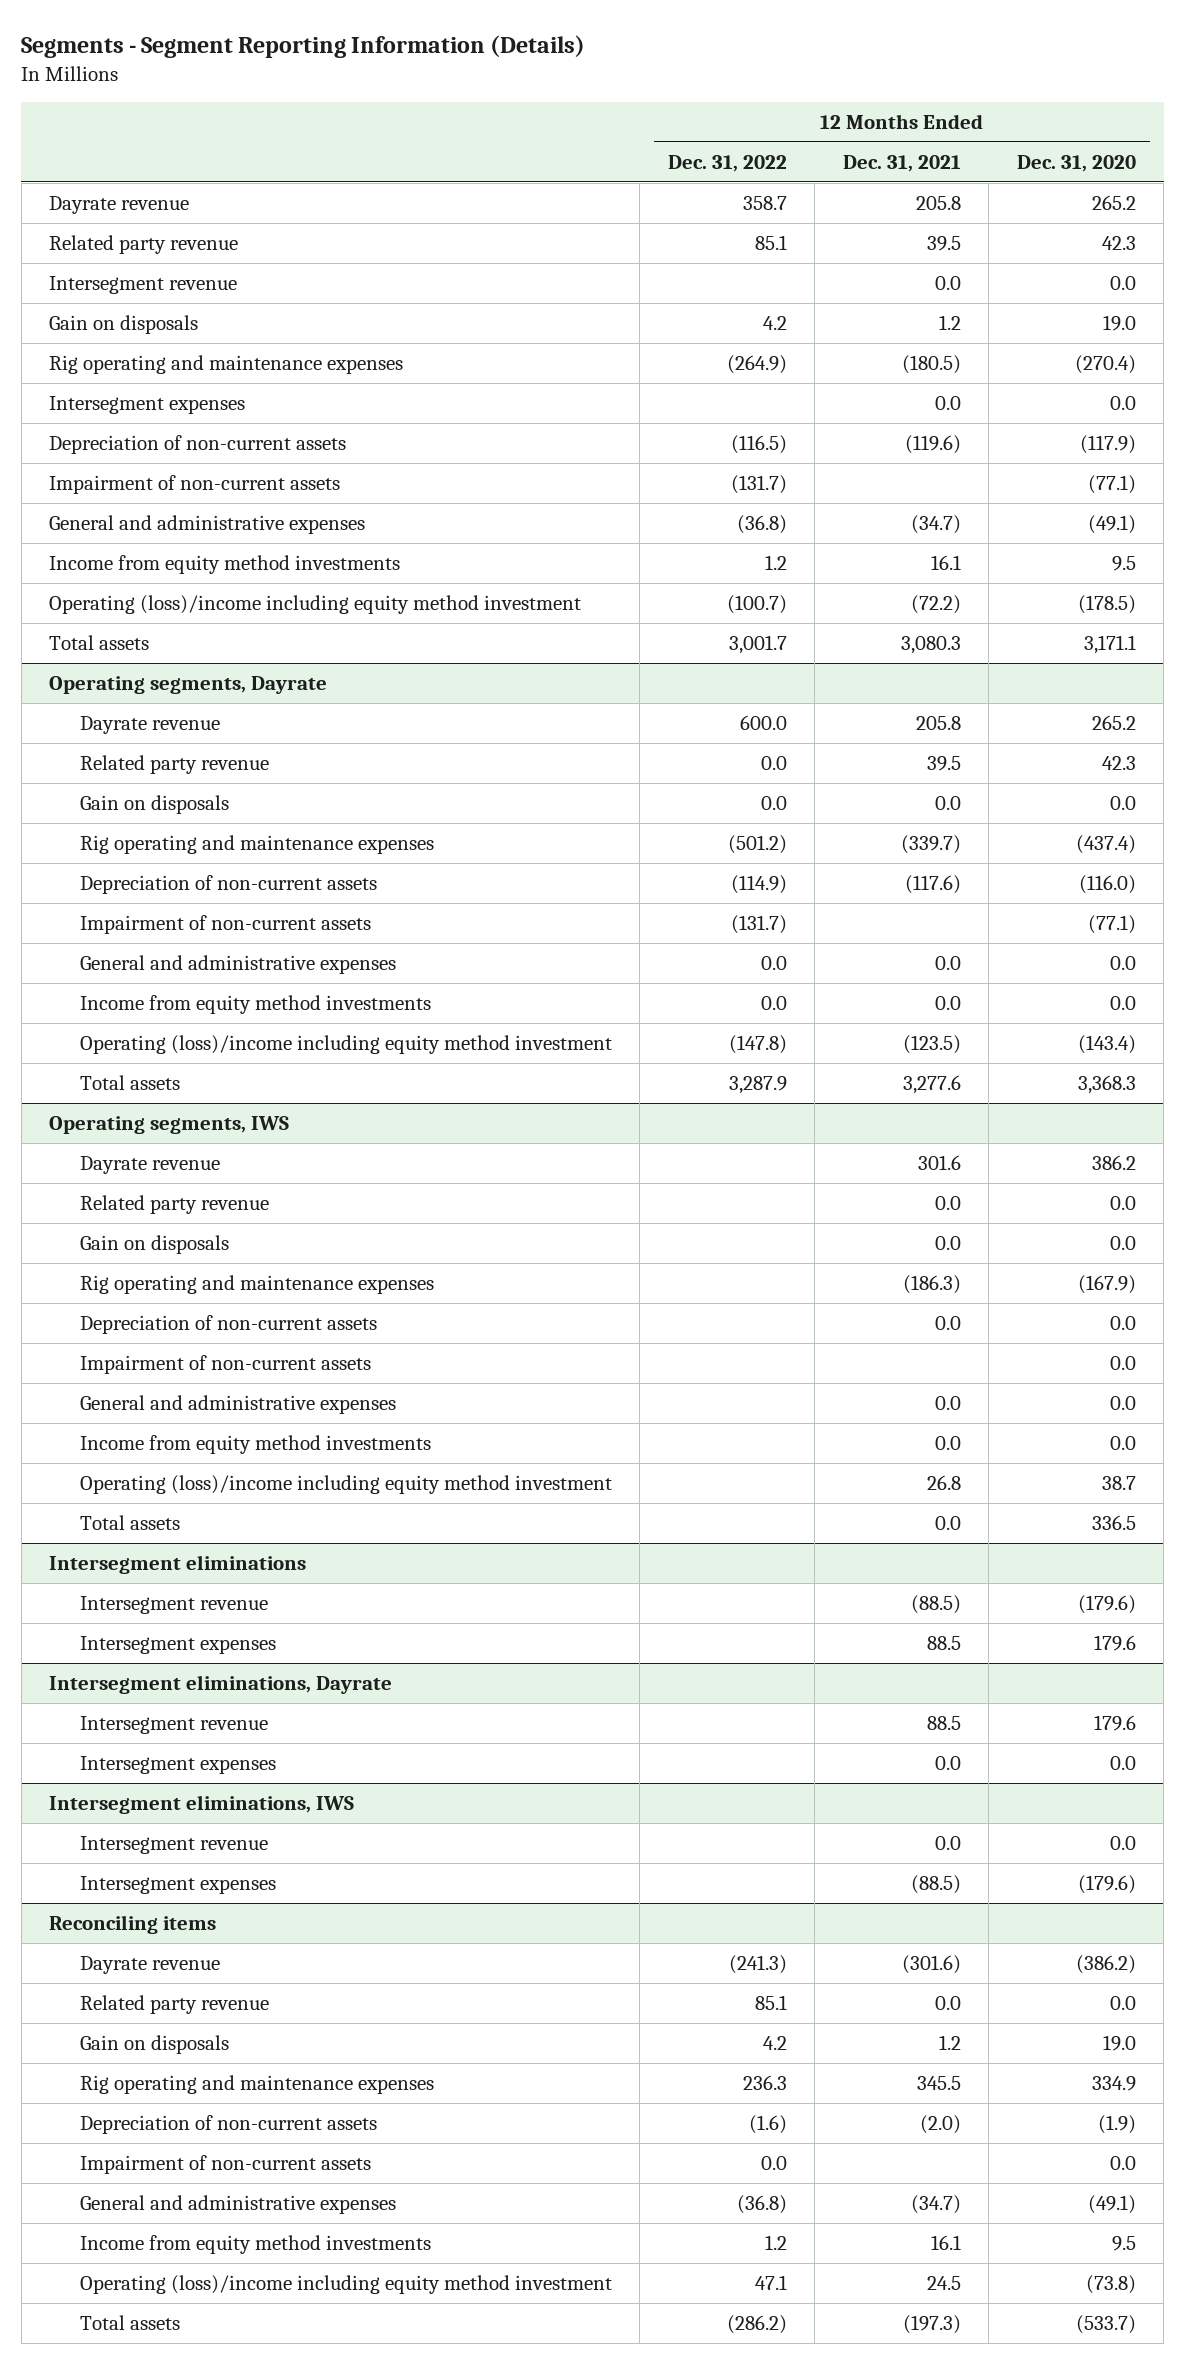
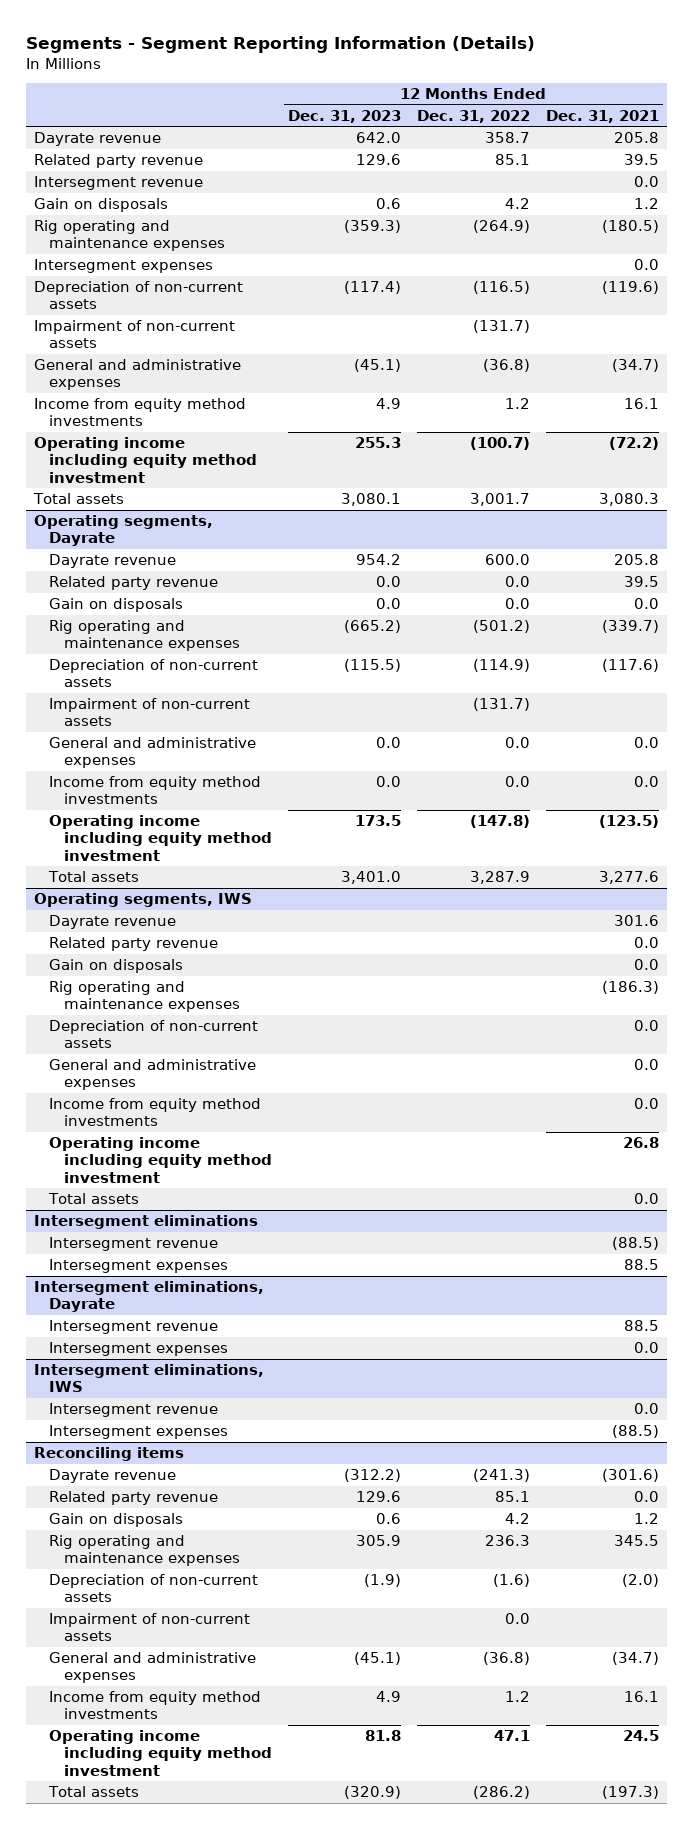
- | 12 Months Ended Dec. 31, 2022 | 12 Months Ended Dec. 31, 2021 | 12 Months Ended Dec. 31, 2020
+ | 12 Months Ended Dec. 31, 2023 | 12 Months Ended Dec. 31, 2022 | 12 Months Ended Dec. 31, 2021
- Operating (loss)/income including equity method investment | (100.7) | (72.2) | (178.5)
+ Operating income including equity method investment | 255.3 | (100.7) | (72.2)
@ Operating segments, Dayrate
- Operating (loss)/income including equity method investment | (147.8) | (123.5) | (143.4)
+ Operating income including equity method investment | 173.5 | (147.8) | (123.5)
@ Operating segments, IWS
- Impairment of non-current assets | | | 0.0
- Operating (loss)/income including equity method investment | | 26.8 | 38.7
+ Operating income including equity method investment | | | 26.8
@ Reconciling items
- Operating (loss)/income including equity method investment | 47.1 | 24.5 | (73.8)
+ Operating income including equity method investment | 81.8 | 47.1 | 24.5

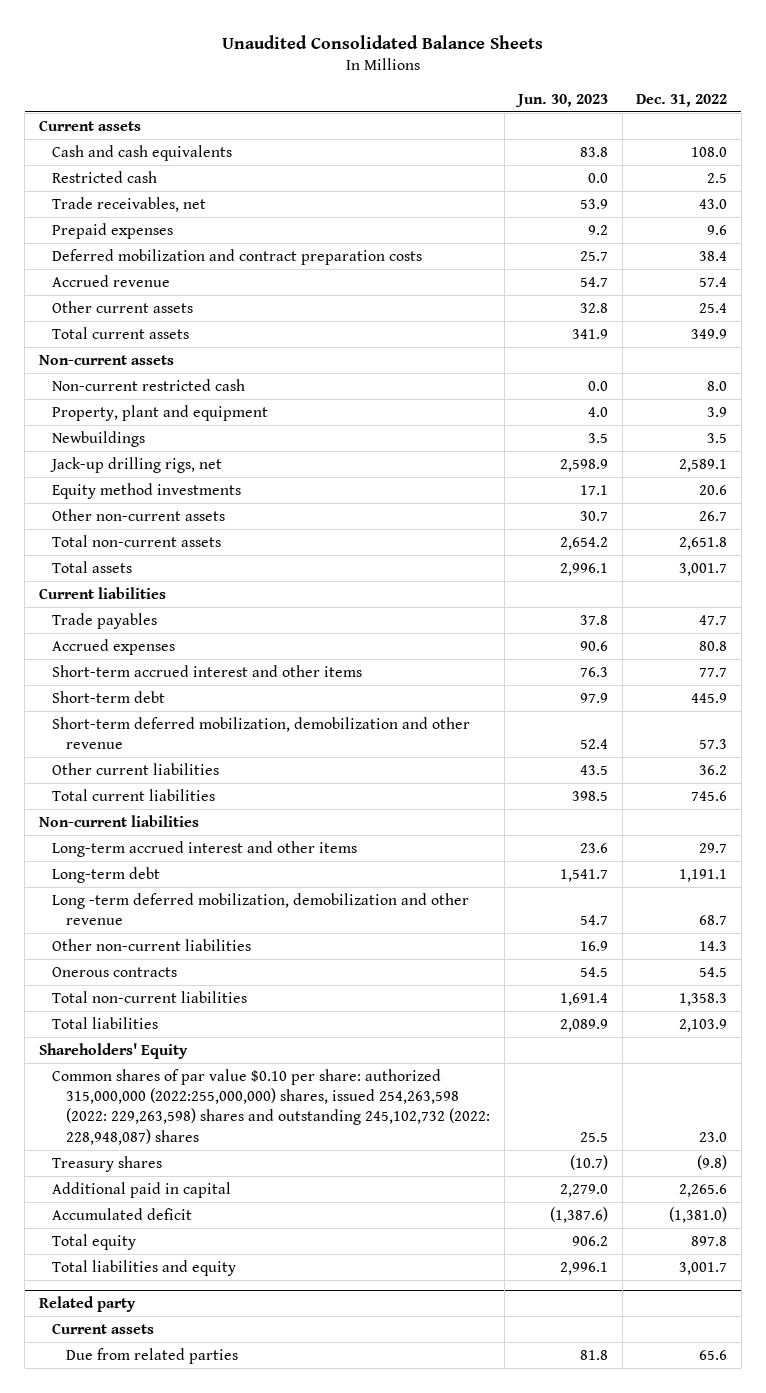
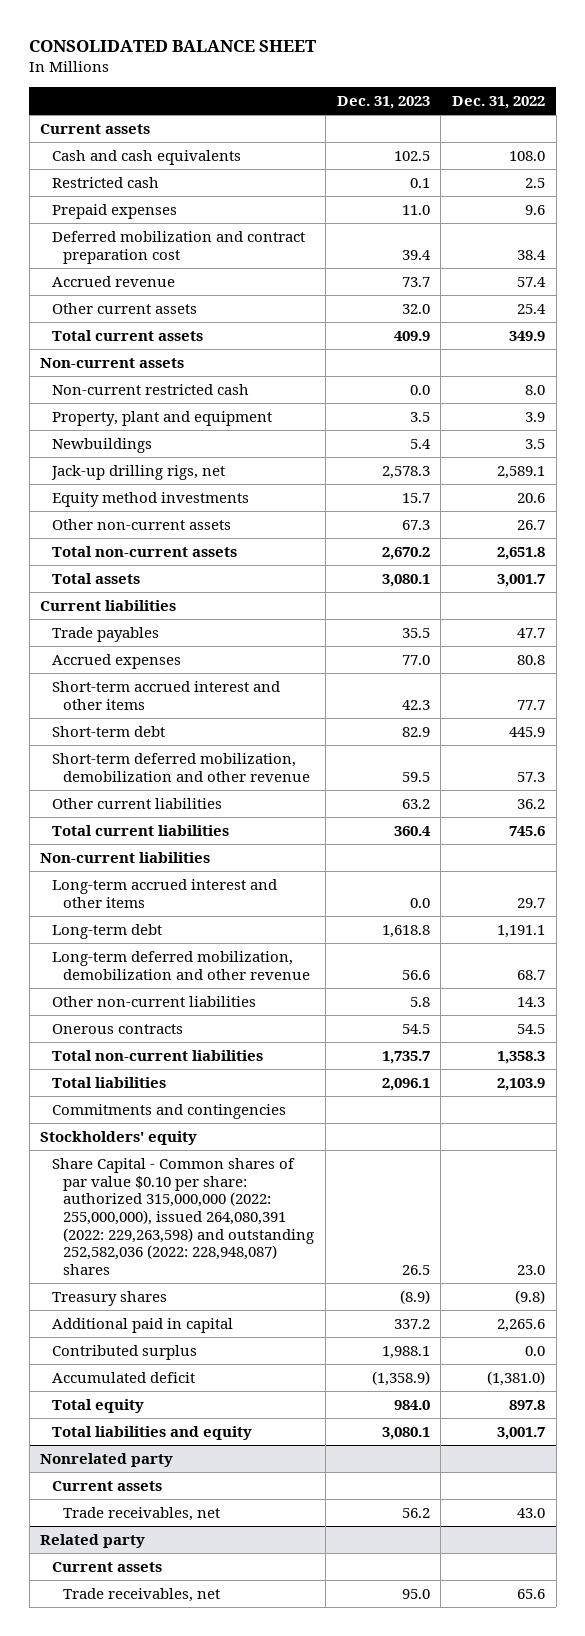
- Unaudited Consolidated Balance Sheets
+ CONSOLIDATED BALANCE SHEET
- | Jun. 30, 2023 | Dec. 31, 2022
+ | Dec. 31, 2023 | Dec. 31, 2022
- Trade receivables, net | 53.9 | 43.0
- Deferred mobilization and contract preparation costs | 25.7 | 38.4
+ Deferred mobilization and contract preparation cost | 39.4 | 38.4
- Long -term deferred mobilization, demobilization and other revenue | 54.7 | 68.7
+ Long-term deferred mobilization, demobilization and other revenue | 56.6 | 68.7
- Shareholders' Equity
- Common shares of par value $0.10 per share: authorized 315,000,000 (2022:255,000,000) shares, issued 254,263,598 (2022: 229,263,598) shares and outstanding 245,102,732 (2022: 228,948,087) shares | 25.5 | 23.0
+ Commitments and contingencies
+ Stockholders' equity
+ Share Capital - Common shares of par value $0.10 per share: authorized 315,000,000 (2022: 255,000,000), issued 264,080,391 (2022: 229,263,598) and outstanding 252,582,036 (2022: 228,948,087) shares | 26.5 | 23.0
+ Contributed surplus | 1,988.1 | 0.0
+ Nonrelated party
+ Current assets
+ Trade receivables, net | 56.2 | 43.0
@ Related party
- Due from related parties | 81.8 | 65.6
+ Trade receivables, net | 95.0 | 65.6

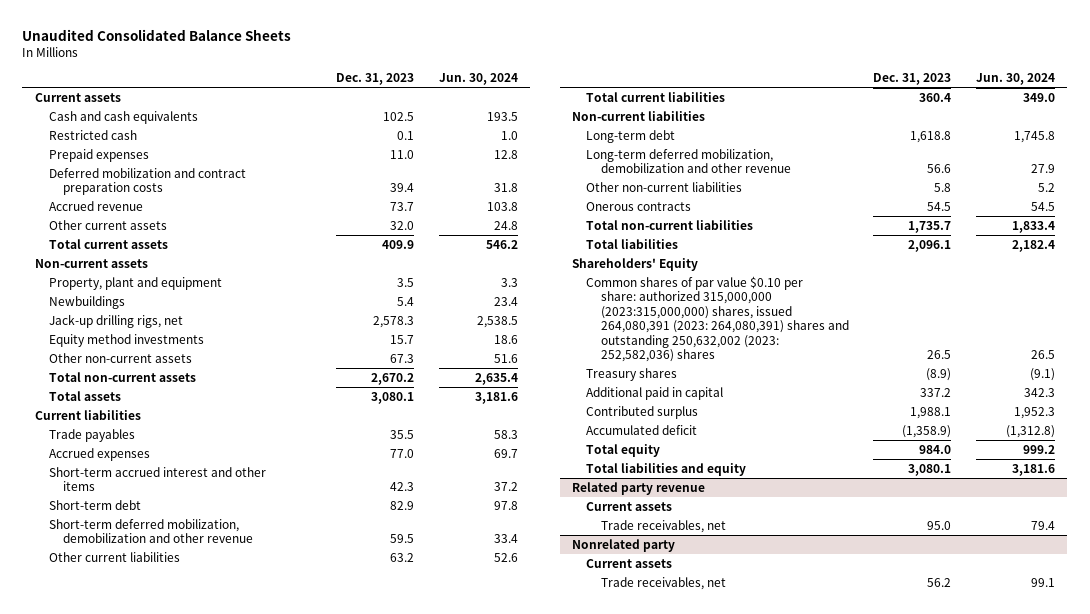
- CONSOLIDATED BALANCE SHEET
+ Unaudited Consolidated Balance Sheets
- | Dec. 31, 2023 | Dec. 31, 2022
+ | Dec. 31, 2023 | Jun. 30, 2024
- Deferred mobilization and contract preparation cost | 39.4 | 38.4
+ Deferred mobilization and contract preparation costs | 39.4 | 31.8
- Non-current restricted cash | 0.0 | 8.0
- Long-term accrued interest and other items | 0.0 | 29.7
- Commitments and contingencies
- Stockholders' equity
- Share Capital - Common shares of par value $0.10 per share: authorized 315,000,000 (2022: 255,000,000), issued 264,080,391 (2022: 229,263,598) and outstanding 252,582,036 (2022: 228,948,087) shares | 26.5 | 23.0
+ Shareholders' Equity
+ Common shares of par value $0.10 per share: authorized 315,000,000 (2023:315,000,000) shares, issued 264,080,391 (2023: 264,080,391) shares and outstanding 250,632,002 (2023: 252,582,036) shares | 26.5 | 26.5
+ Related party revenue
+ Current assets
+ Trade receivables, net | 95.0 | 79.4
- Related party
- Current assets
- Trade receivables, net | 95.0 | 65.6

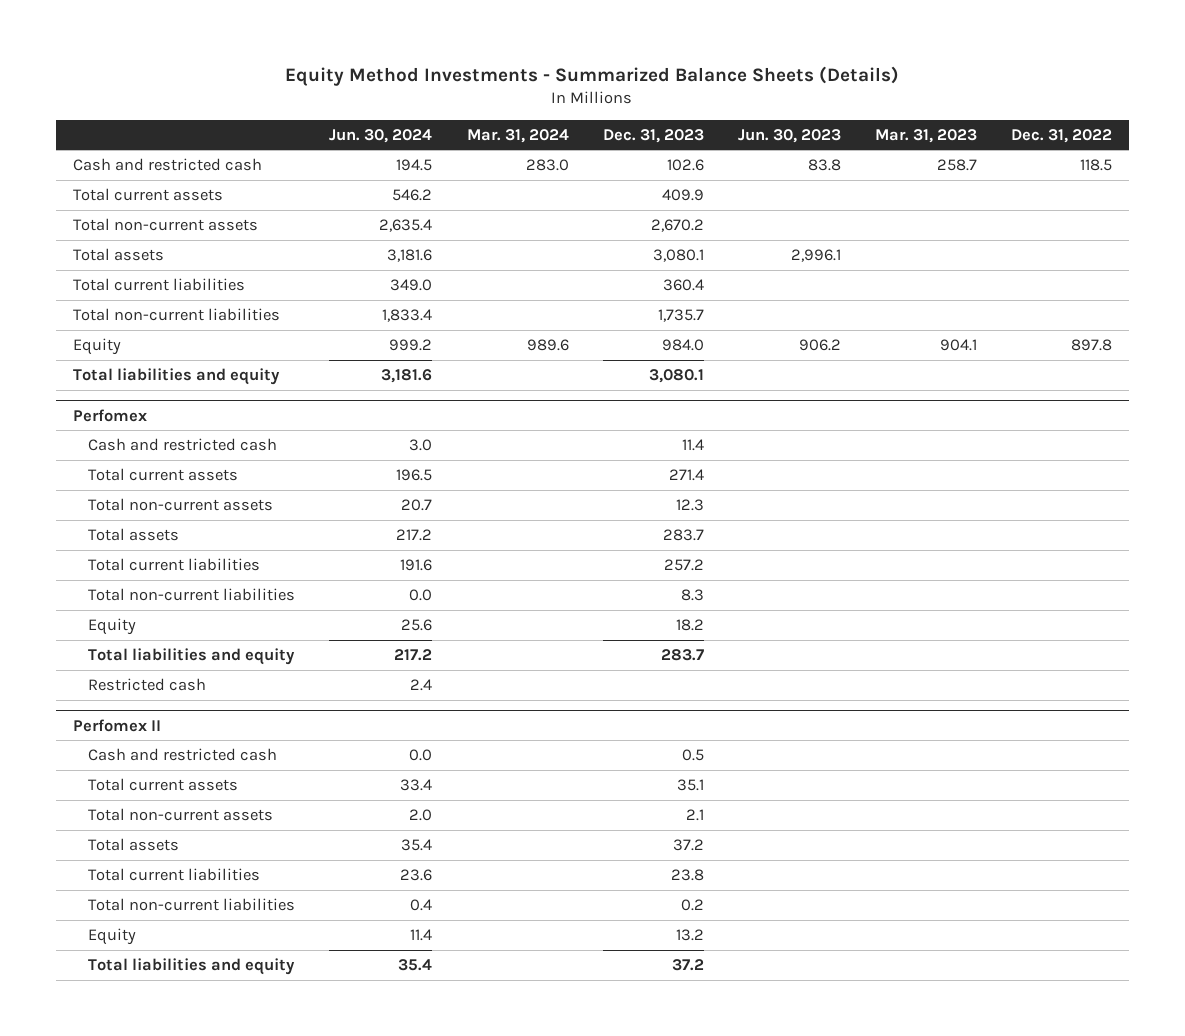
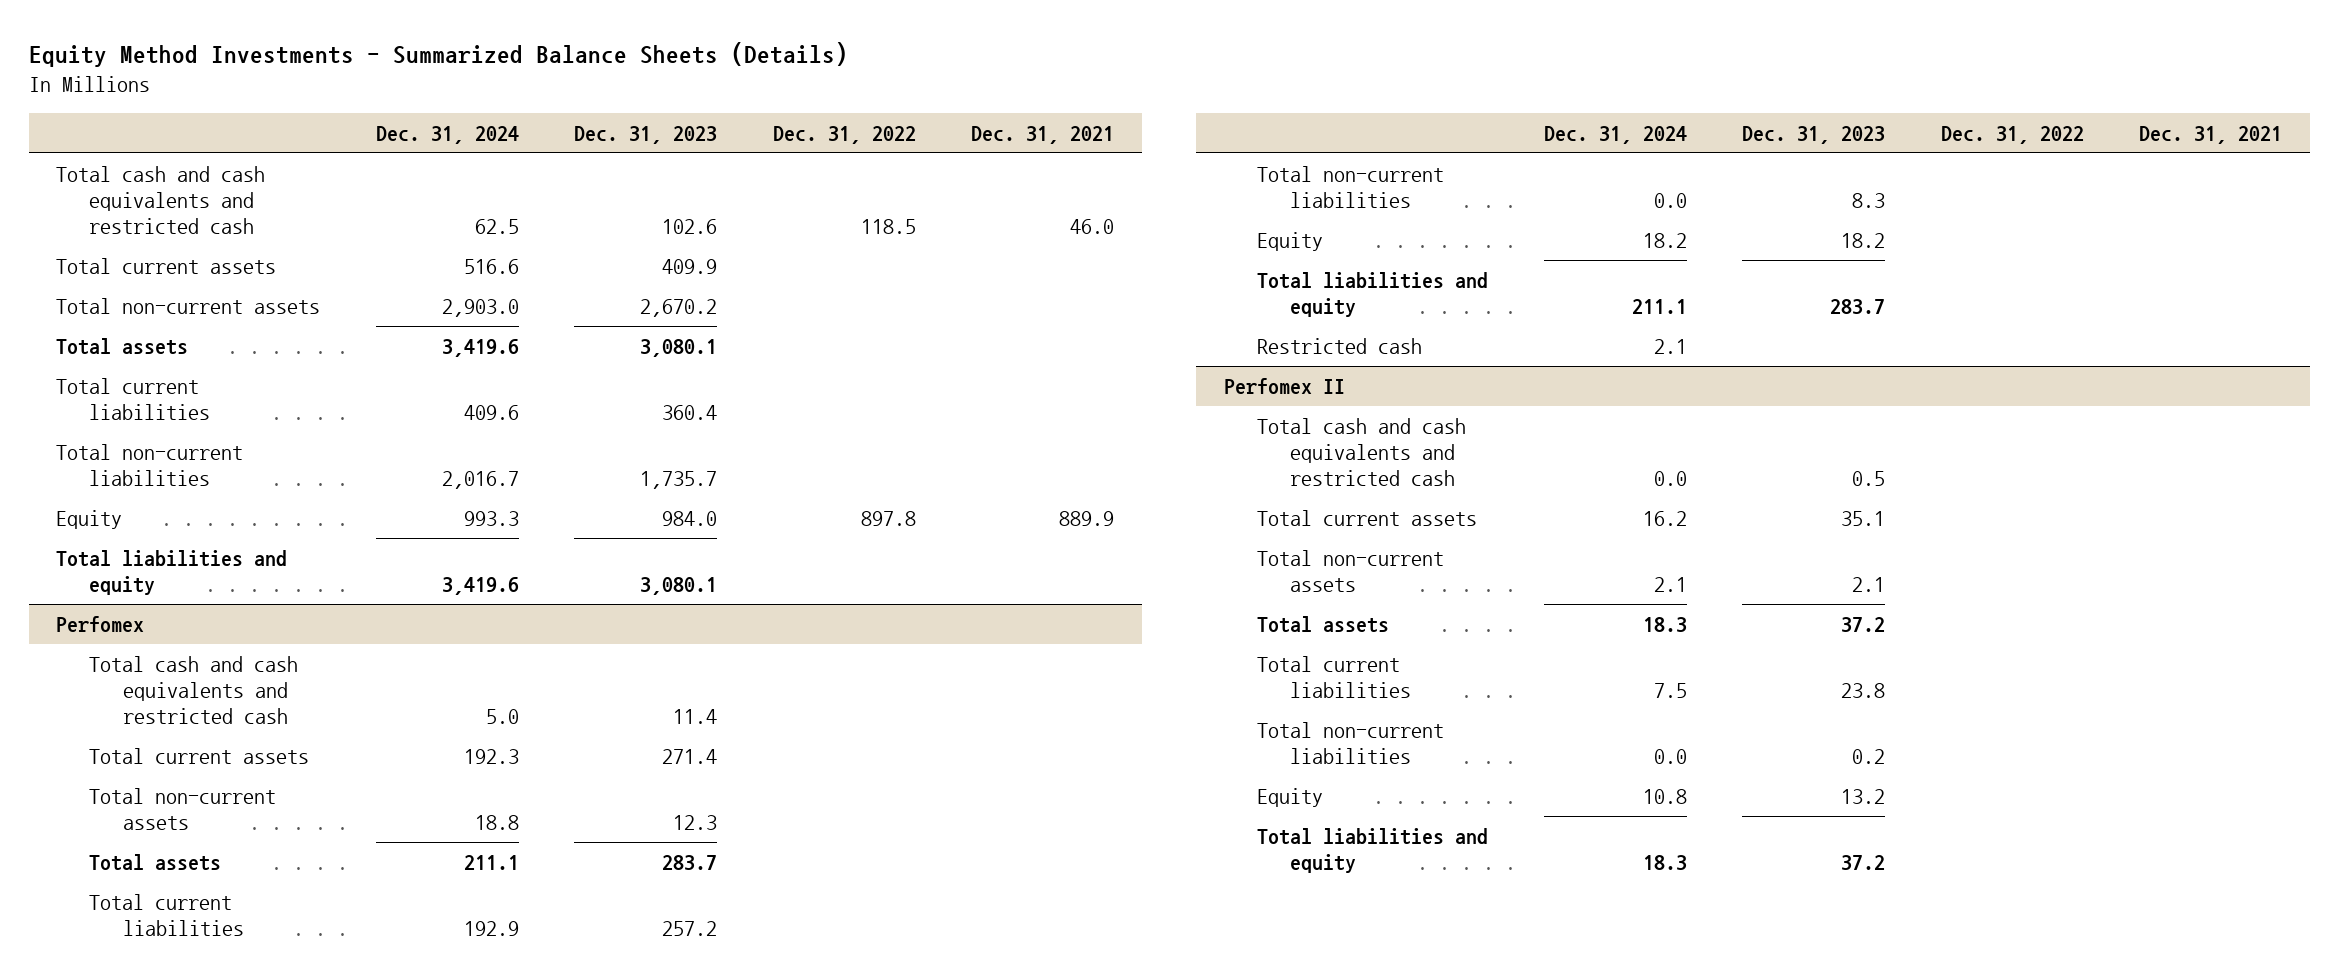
- | Jun. 30, 2024 | Mar. 31, 2024 | Dec. 31, 2023 | Jun. 30, 2023 | Mar. 31, 2023 | Dec. 31, 2022
+ | Dec. 31, 2024 | Dec. 31, 2023 | Dec. 31, 2022 | Dec. 31, 2021
- Cash and restricted cash | 194.5 | 283.0 | 102.6 | 83.8 | 258.7 | 118.5
+ Total cash and cash equivalents and restricted cash | 62.5 | 102.6 | 118.5 | 46.0
@ Perfomex
- Cash and restricted cash | 3.0 | | 11.4 | | |
+ Total cash and cash equivalents and restricted cash | 5.0 | 11.4 | |
@ Perfomex II
- Cash and restricted cash | 0.0 | | 0.5 | | |
+ Total cash and cash equivalents and restricted cash | 0.0 | 0.5 | |

